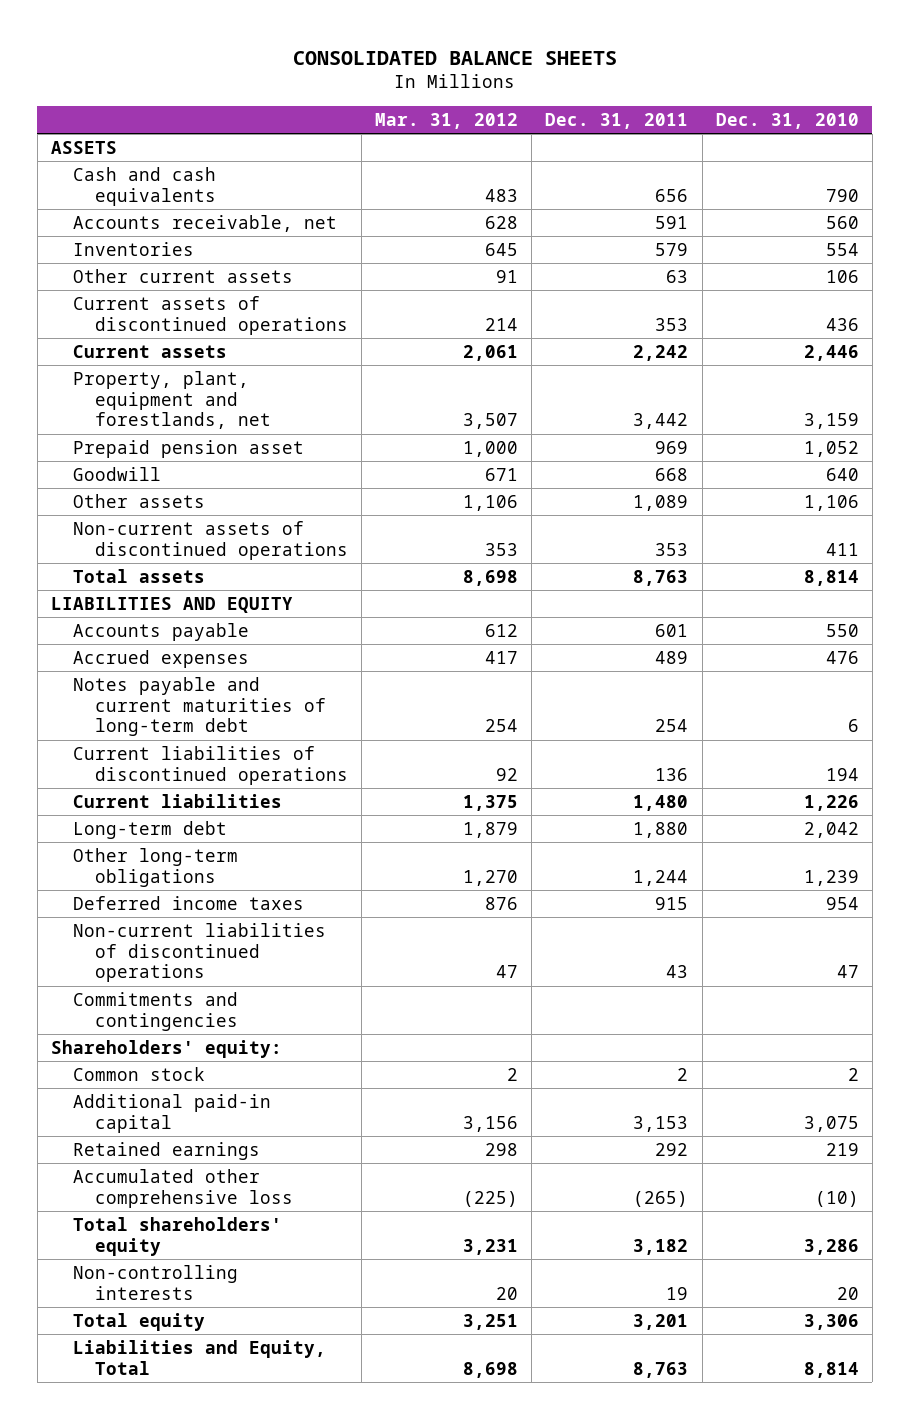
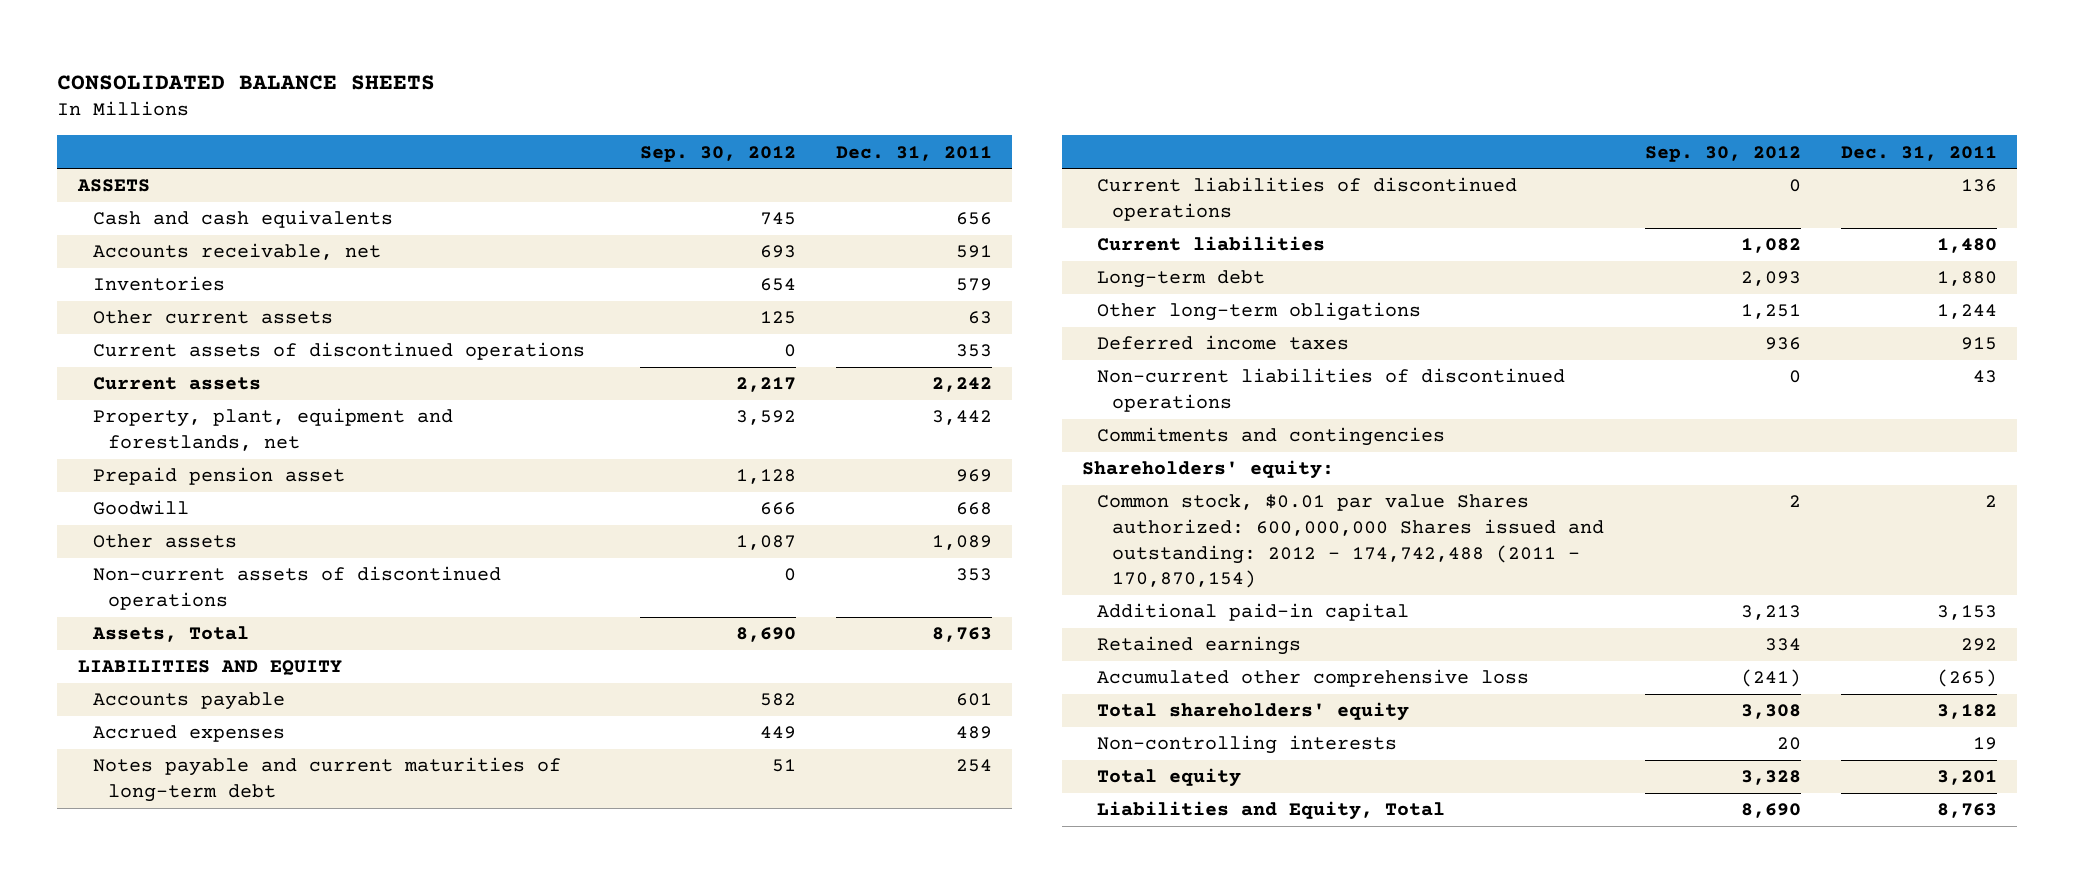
- | Mar. 31, 2012 | Dec. 31, 2011 | Dec. 31, 2010
+ | Sep. 30, 2012 | Dec. 31, 2011
- Total assets | 8,698 | 8,763 | 8,814
+ Assets, Total | 8,690 | 8,763
- Common stock | 2 | 2 | 2
+ Common stock, $0.01 par value Shares authorized: 600,000,000 Shares issued and outstanding: 2012 - 174,742,488 (2011 - 170,870,154) | 2 | 2

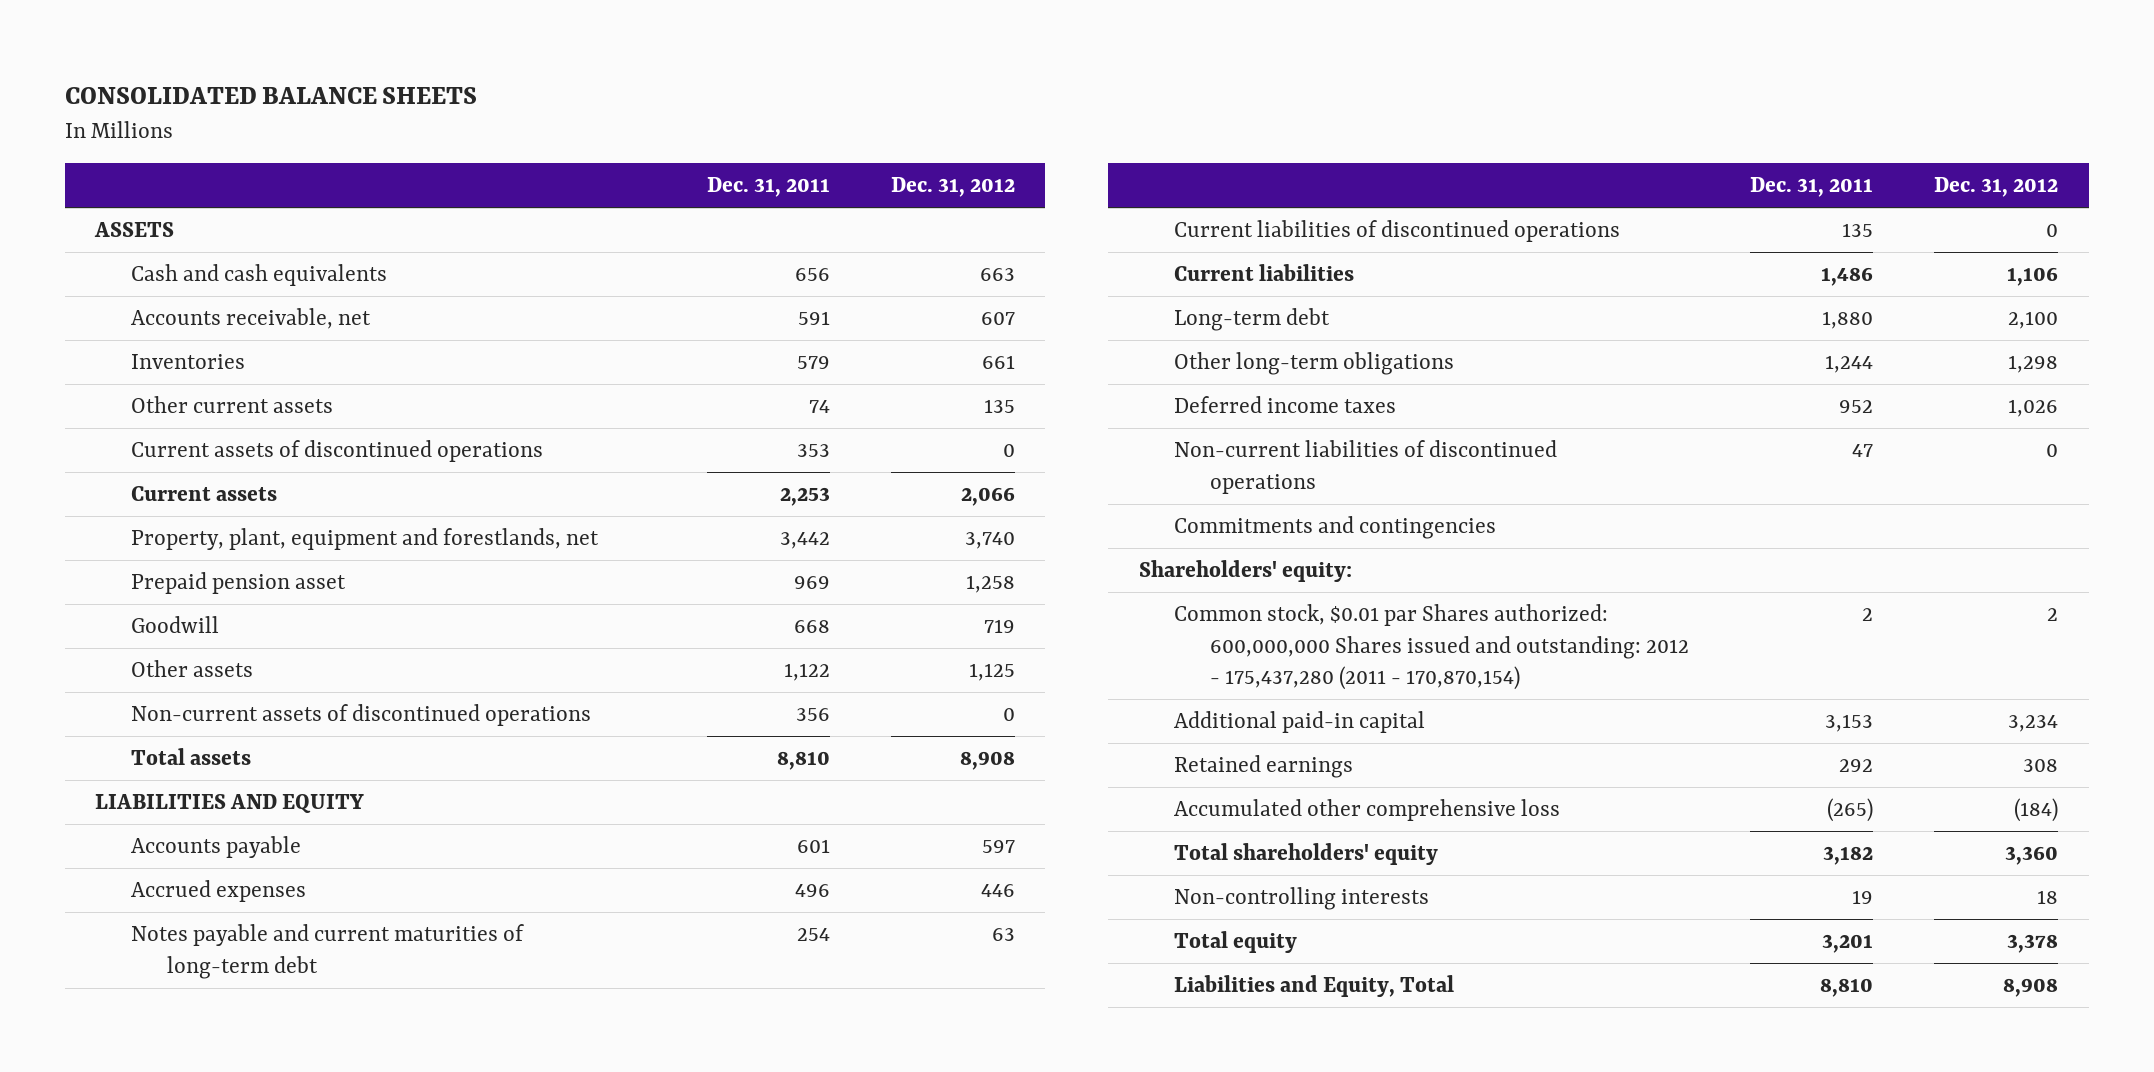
- | Sep. 30, 2012 | Dec. 31, 2011
+ | Dec. 31, 2011 | Dec. 31, 2012
- Other current assets | 125 | 63
+ Other current assets | 74 | 135
- Current assets | 2,217 | 2,242
+ Current assets | 2,253 | 2,066
- Other assets | 1,087 | 1,089
- Non-current assets of discontinued operations | 0 | 353
- Assets, Total | 8,690 | 8,763
+ Other assets | 1,122 | 1,125
+ Non-current assets of discontinued operations | 356 | 0
+ Total assets | 8,810 | 8,908
- Accrued expenses | 449 | 489
+ Accrued expenses | 496 | 446
- Current liabilities of discontinued operations | 0 | 136
- Current liabilities | 1,082 | 1,480
+ Current liabilities of discontinued operations | 135 | 0
+ Current liabilities | 1,486 | 1,106
- Deferred income taxes | 936 | 915
- Non-current liabilities of discontinued operations | 0 | 43
+ Deferred income taxes | 952 | 1,026
+ Non-current liabilities of discontinued operations | 47 | 0
- Common stock, $0.01 par value Shares authorized: 600,000,000 Shares issued and outstanding: 2012 - 174,742,488 (2011 - 170,870,154) | 2 | 2
+ Common stock, $0.01 par Shares authorized: 600,000,000 Shares issued and outstanding: 2012 - 175,437,280 (2011 - 170,870,154) | 2 | 2
- Liabilities and Equity, Total | 8,690 | 8,763
+ Liabilities and Equity, Total | 8,810 | 8,908

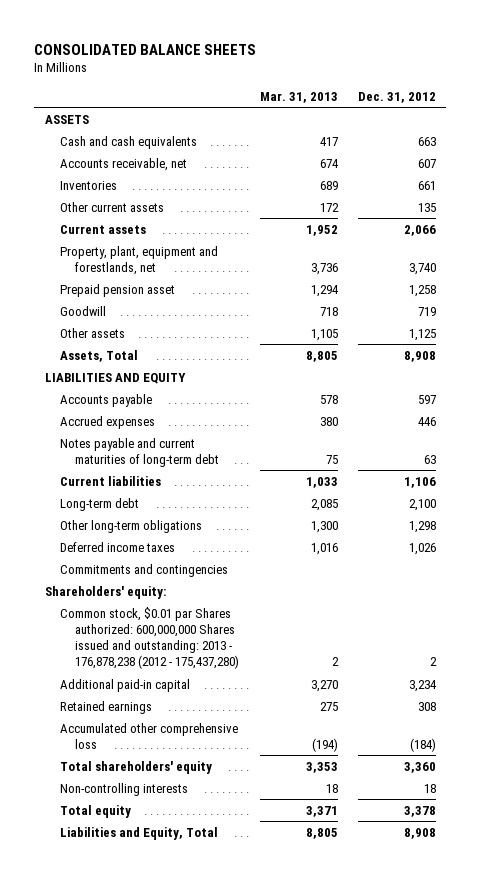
- | Dec. 31, 2011 | Dec. 31, 2012
+ | Mar. 31, 2013 | Dec. 31, 2012
- Current assets of discontinued operations | 353 | 0
- Non-current assets of discontinued operations | 356 | 0
- Total assets | 8,810 | 8,908
+ Assets, Total | 8,805 | 8,908
- Current liabilities of discontinued operations | 135 | 0
- Non-current liabilities of discontinued operations | 47 | 0
- Common stock, $0.01 par Shares authorized: 600,000,000 Shares issued and outstanding: 2012 - 175,437,280 (2011 - 170,870,154) | 2 | 2
+ Common stock, $0.01 par Shares authorized: 600,000,000 Shares issued and outstanding: 2013 - 176,878,238 (2012 - 175,437,280) | 2 | 2

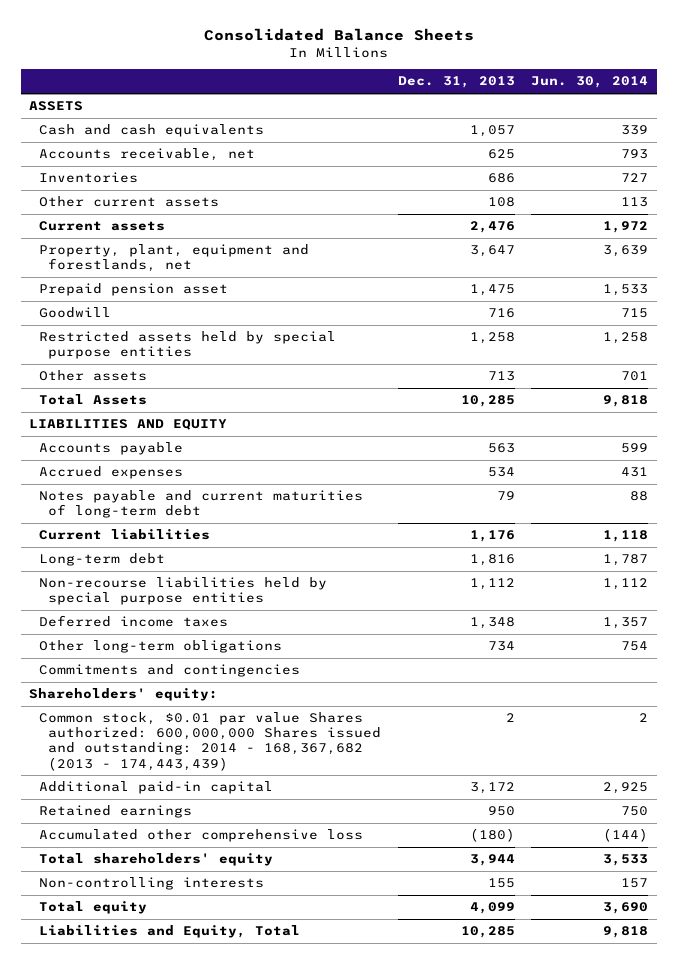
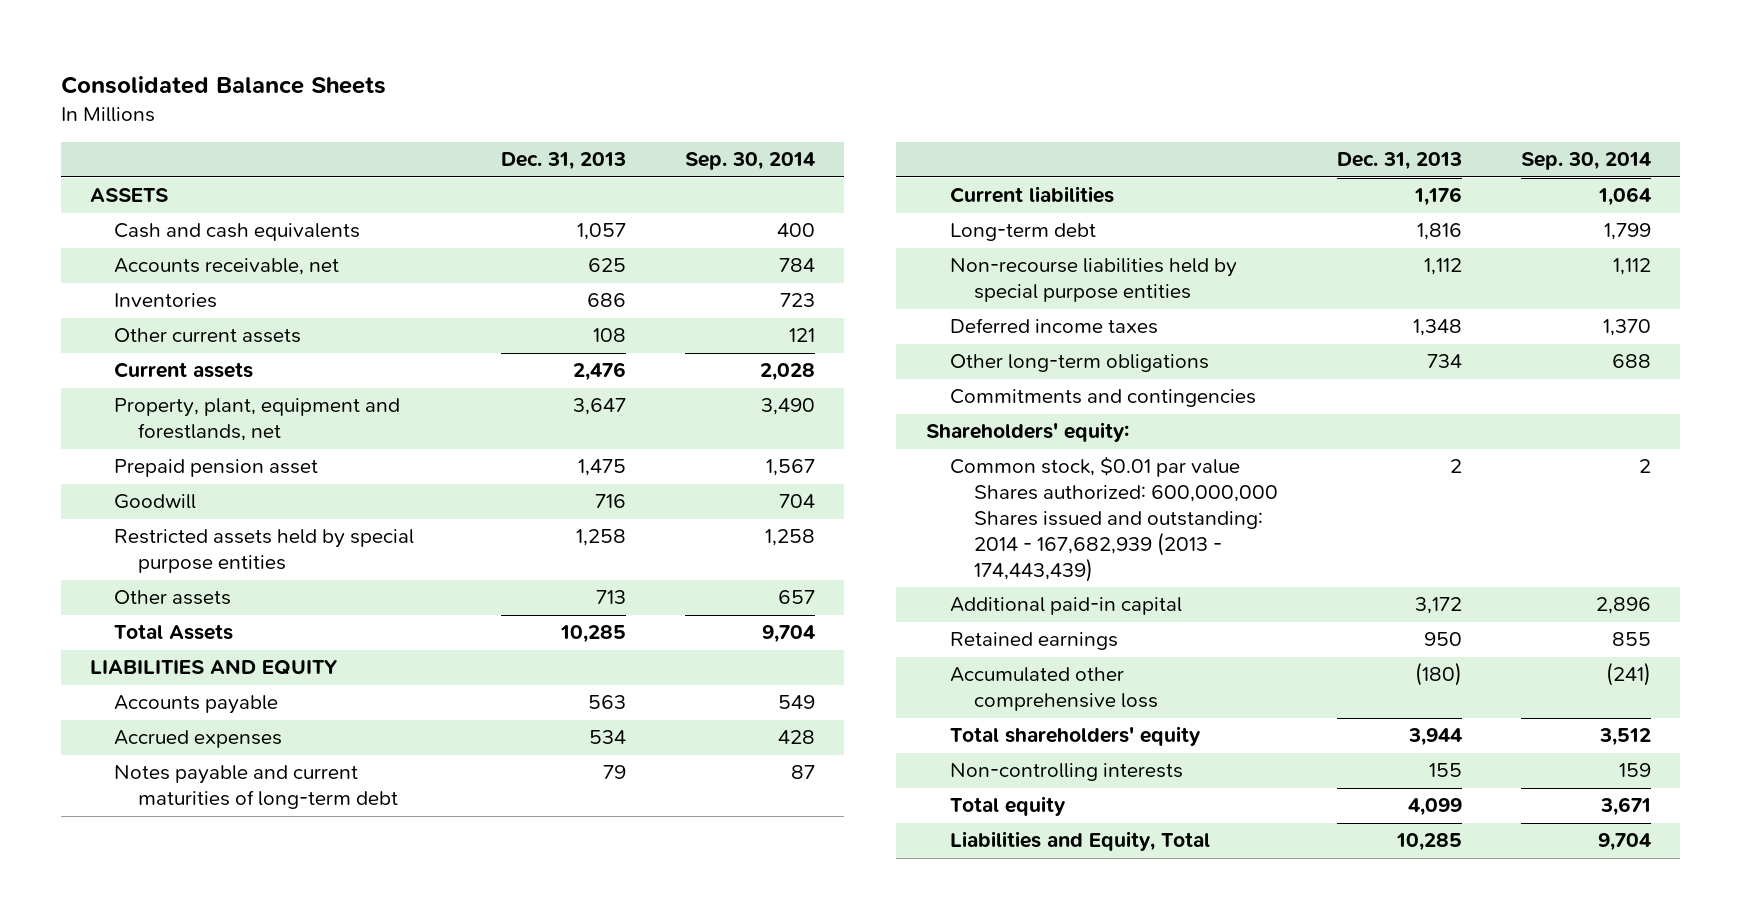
- | Dec. 31, 2013 | Jun. 30, 2014
+ | Dec. 31, 2013 | Sep. 30, 2014
- Common stock, $0.01 par value Shares authorized: 600,000,000 Shares issued and outstanding: 2014 - 168,367,682 (2013 - 174,443,439) | 2 | 2
+ Common stock, $0.01 par value Shares authorized: 600,000,000 Shares issued and outstanding: 2014 - 167,682,939 (2013 - 174,443,439) | 2 | 2

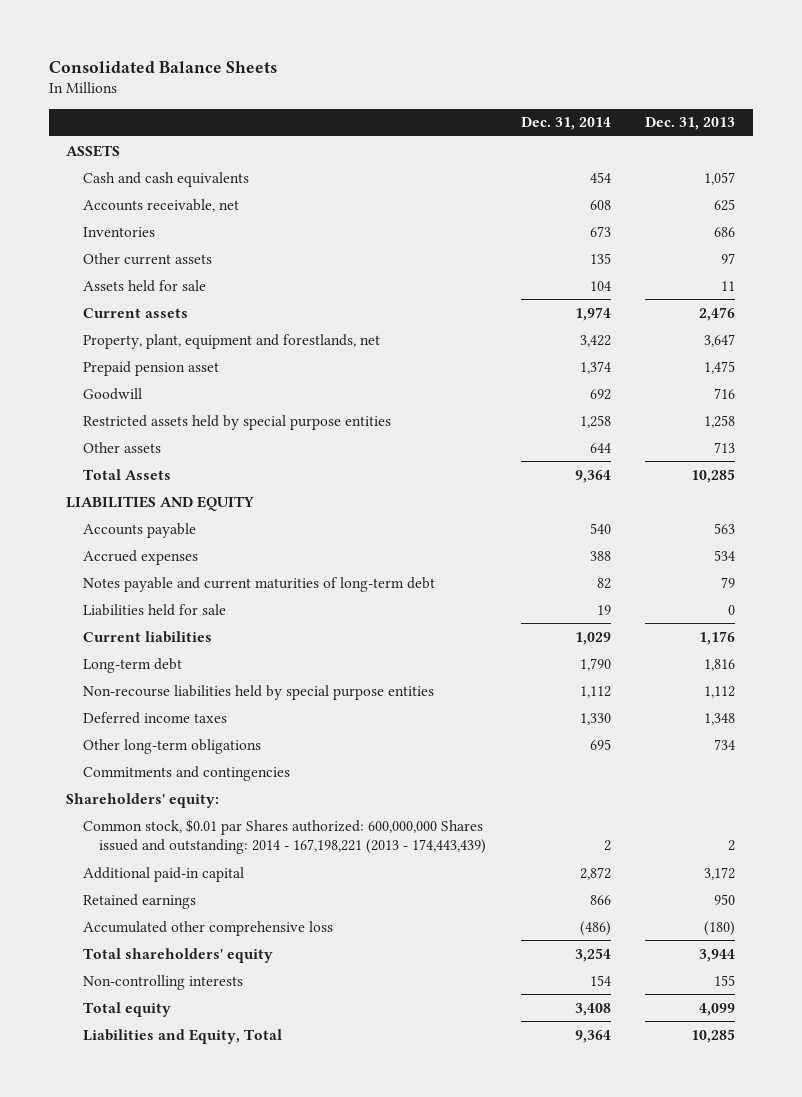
- | Dec. 31, 2013 | Sep. 30, 2014
+ | Dec. 31, 2014 | Dec. 31, 2013
- Other current assets | 108 | 121
+ Other current assets | 135 | 97
+ Assets held for sale | 104 | 11
+ Liabilities held for sale | 19 | 0
- Common stock, $0.01 par value Shares authorized: 600,000,000 Shares issued and outstanding: 2014 - 167,682,939 (2013 - 174,443,439) | 2 | 2
+ Common stock, $0.01 par Shares authorized: 600,000,000 Shares issued and outstanding: 2014 - 167,198,221 (2013 - 174,443,439) | 2 | 2

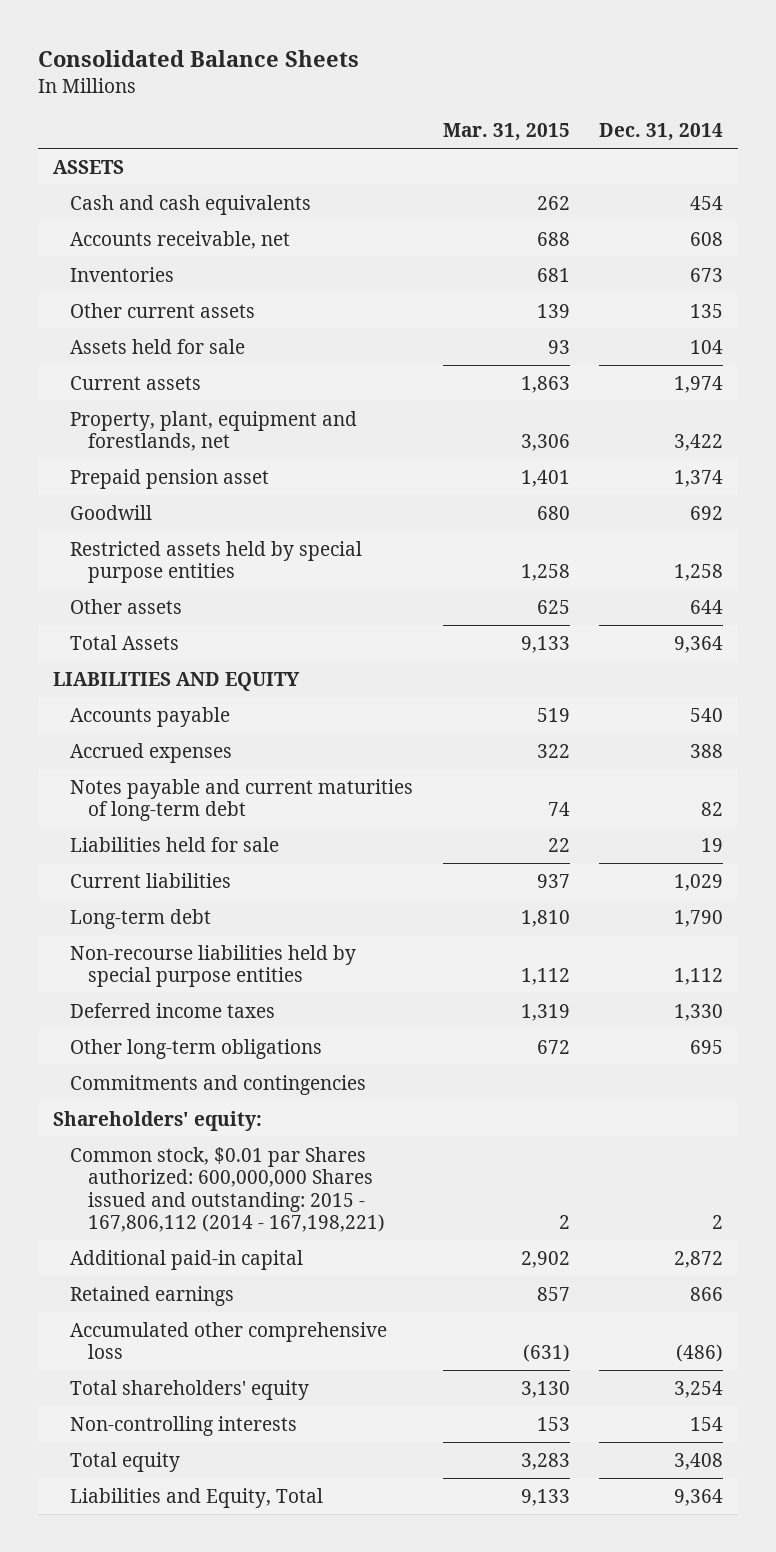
- | Dec. 31, 2014 | Dec. 31, 2013
+ | Mar. 31, 2015 | Dec. 31, 2014
- Common stock, $0.01 par Shares authorized: 600,000,000 Shares issued and outstanding: 2014 - 167,198,221 (2013 - 174,443,439) | 2 | 2
+ Common stock, $0.01 par Shares authorized: 600,000,000 Shares issued and outstanding: 2015 - 167,806,112 (2014 - 167,198,221) | 2 | 2

